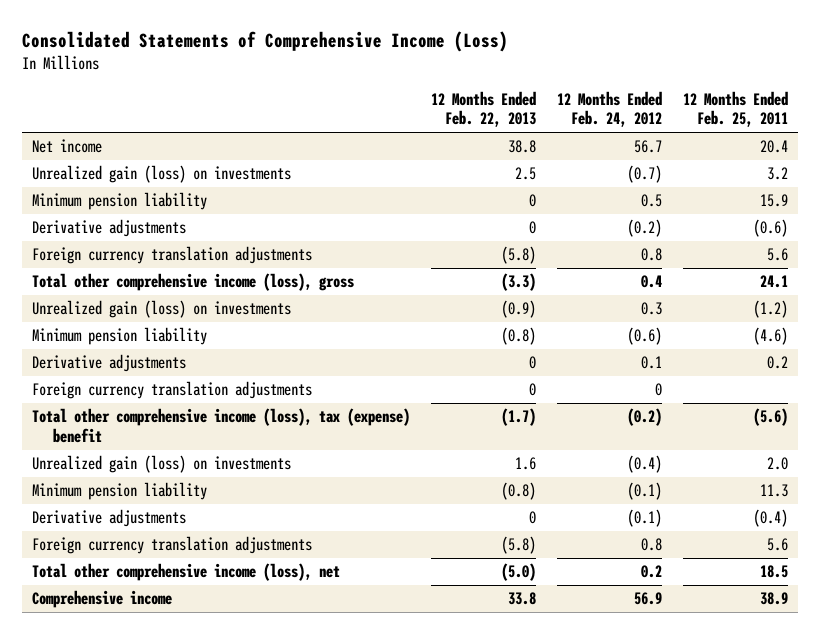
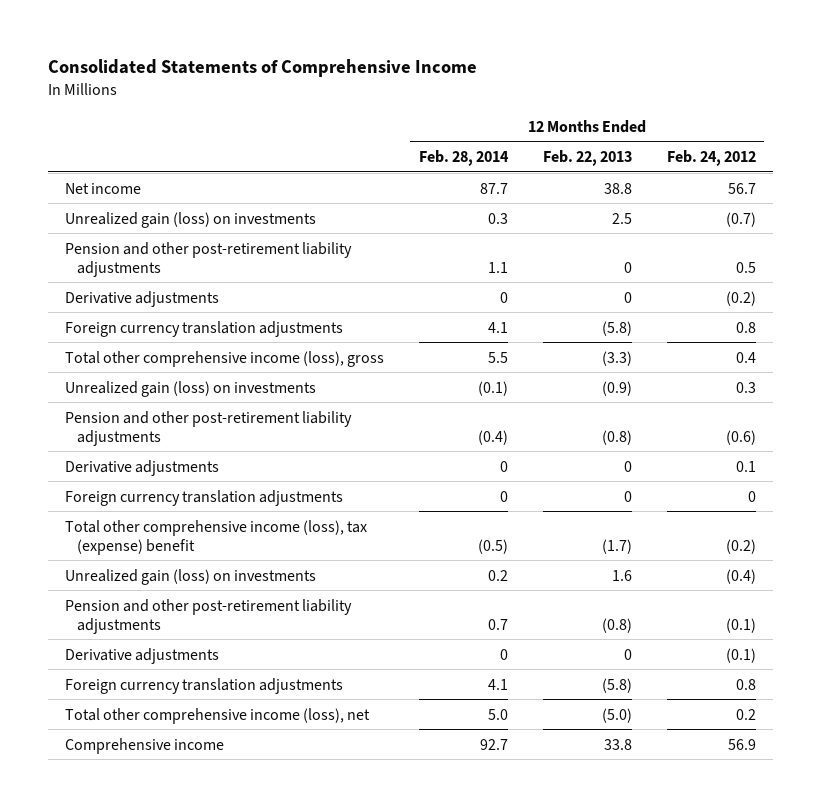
- Consolidated Statements of Comprehensive Income (Loss)
+ Consolidated Statements of Comprehensive Income
- | 12 Months Ended Feb. 22, 2013 | 12 Months Ended Feb. 24, 2012 | 12 Months Ended Feb. 25, 2011
+ | 12 Months Ended Feb. 28, 2014 | 12 Months Ended Feb. 22, 2013 | 12 Months Ended Feb. 24, 2012
- Minimum pension liability | 0 | 0.5 | 15.9
+ Pension and other post-retirement liability adjustments | 1.1 | 0 | 0.5
- Minimum pension liability | (0.8) | (0.6) | (4.6)
+ Pension and other post-retirement liability adjustments | (0.4) | (0.8) | (0.6)
- Minimum pension liability | (0.8) | (0.1) | 11.3
+ Pension and other post-retirement liability adjustments | 0.7 | (0.8) | (0.1)

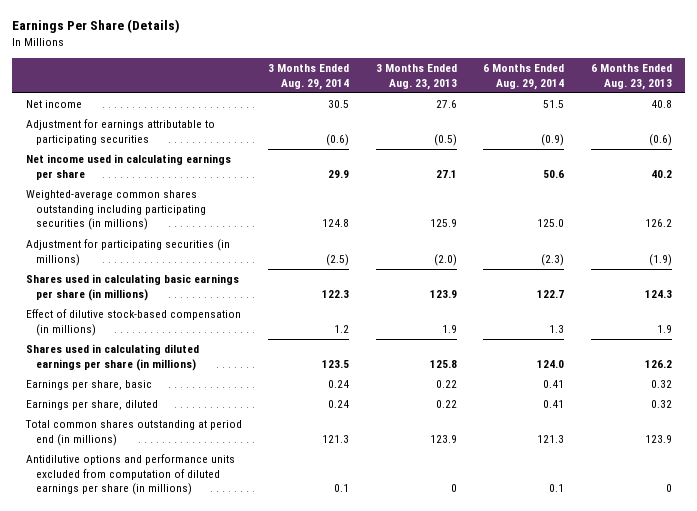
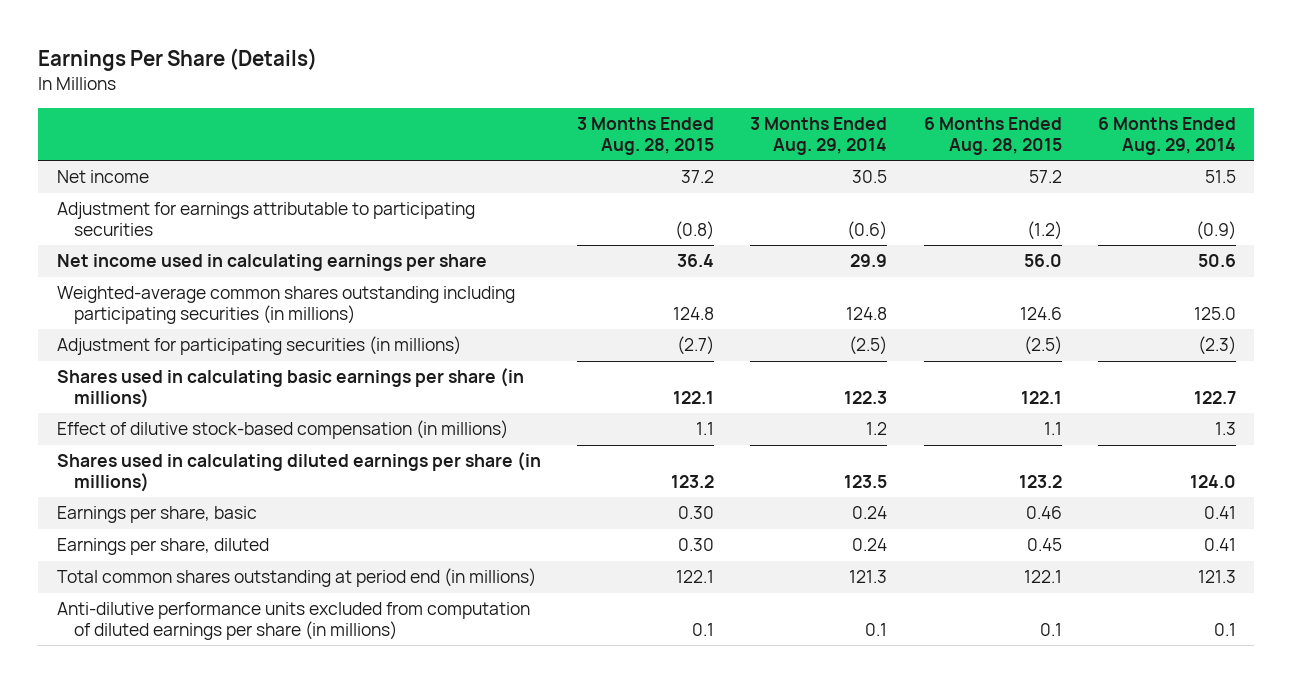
- | 3 Months Ended Aug. 29, 2014 | 3 Months Ended Aug. 23, 2013 | 6 Months Ended Aug. 29, 2014 | 6 Months Ended Aug. 23, 2013
+ | 3 Months Ended Aug. 28, 2015 | 3 Months Ended Aug. 29, 2014 | 6 Months Ended Aug. 28, 2015 | 6 Months Ended Aug. 29, 2014
- Antidilutive options and performance units excluded from computation of diluted earnings per share (in millions) | 0.1 | 0 | 0.1 | 0
+ Anti-dilutive performance units excluded from computation of diluted earnings per share (in millions) | 0.1 | 0.1 | 0.1 | 0.1

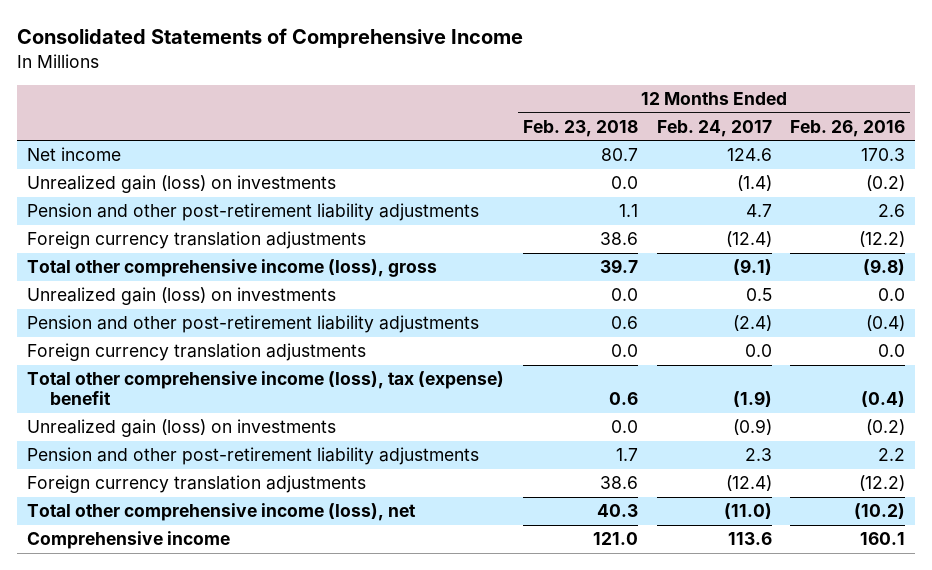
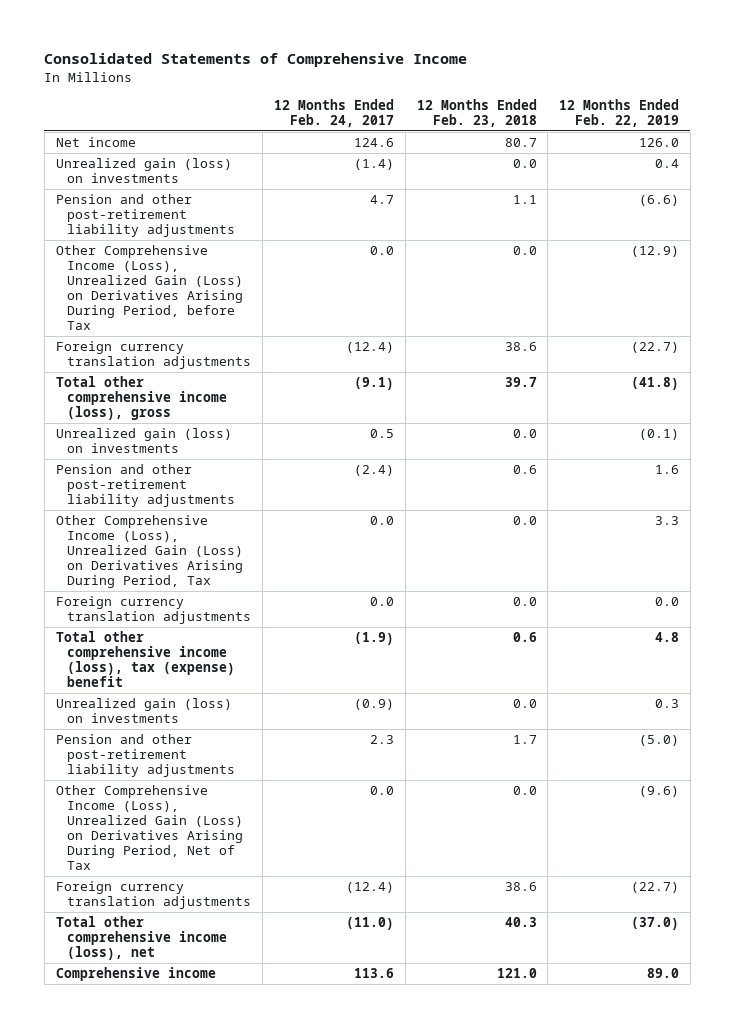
- | 12 Months Ended Feb. 23, 2018 | 12 Months Ended Feb. 24, 2017 | 12 Months Ended Feb. 26, 2016
+ | 12 Months Ended Feb. 24, 2017 | 12 Months Ended Feb. 23, 2018 | 12 Months Ended Feb. 22, 2019
+ Other Comprehensive Income (Loss), Unrealized Gain (Loss) on Derivatives Arising During Period, before Tax | 0.0 | 0.0 | (12.9)
+ Other Comprehensive Income (Loss), Unrealized Gain (Loss) on Derivatives Arising During Period, Tax | 0.0 | 0.0 | 3.3
+ Other Comprehensive Income (Loss), Unrealized Gain (Loss) on Derivatives Arising During Period, Net of Tax | 0.0 | 0.0 | (9.6)

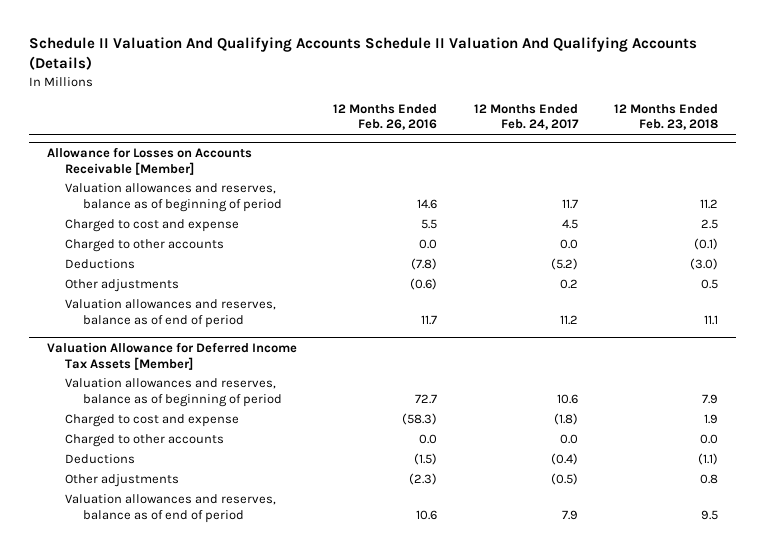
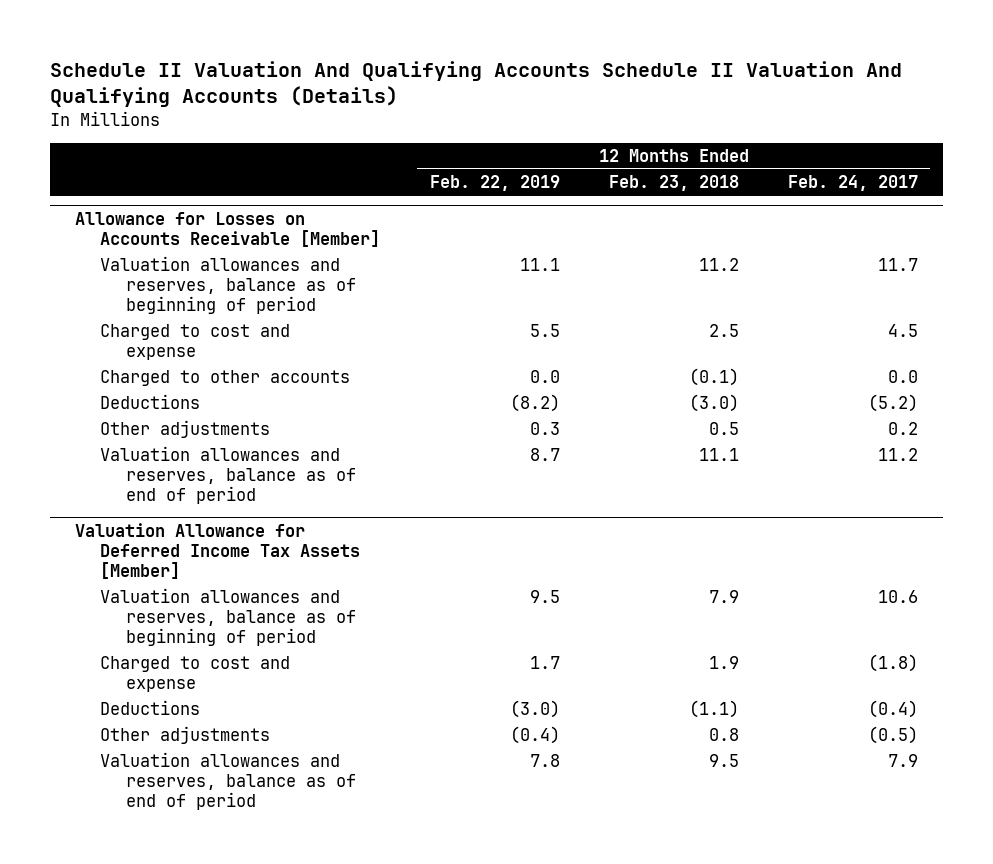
- | 12 Months Ended Feb. 26, 2016 | 12 Months Ended Feb. 24, 2017 | 12 Months Ended Feb. 23, 2018
+ | 12 Months Ended Feb. 22, 2019 | 12 Months Ended Feb. 23, 2018 | 12 Months Ended Feb. 24, 2017
@ Valuation Allowance for Deferred Income Tax Assets [Member]
- Charged to other accounts | 0.0 | 0.0 | 0.0

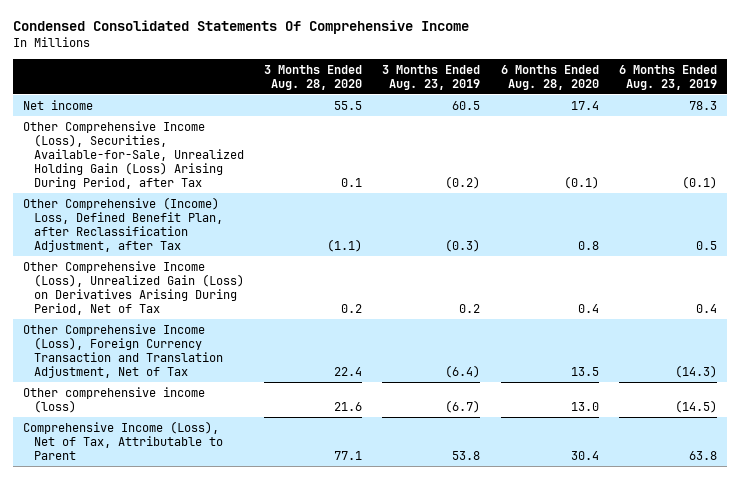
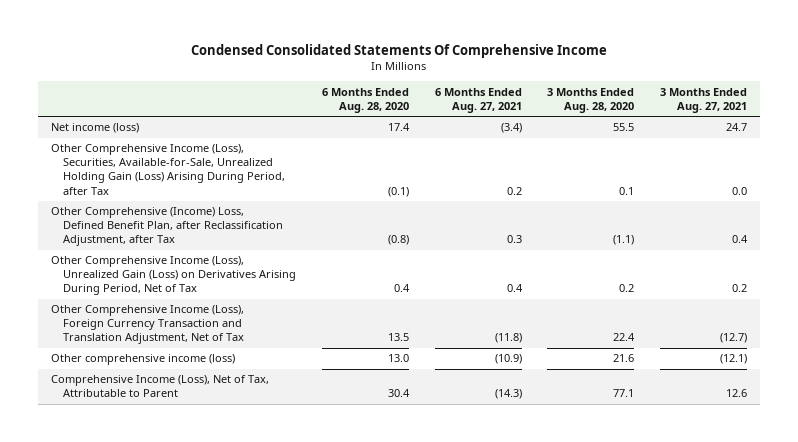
- | 3 Months Ended Aug. 28, 2020 | 3 Months Ended Aug. 23, 2019 | 6 Months Ended Aug. 28, 2020 | 6 Months Ended Aug. 23, 2019
+ | 6 Months Ended Aug. 28, 2020 | 6 Months Ended Aug. 27, 2021 | 3 Months Ended Aug. 28, 2020 | 3 Months Ended Aug. 27, 2021
- Net income | 55.5 | 60.5 | 17.4 | 78.3
+ Net income (loss) | 17.4 | (3.4) | 55.5 | 24.7
- Other Comprehensive (Income) Loss, Defined Benefit Plan, after Reclassification Adjustment, after Tax | (1.1) | (0.3) | 0.8 | 0.5
+ Other Comprehensive (Income) Loss, Defined Benefit Plan, after Reclassification Adjustment, after Tax | (0.8) | 0.3 | (1.1) | 0.4

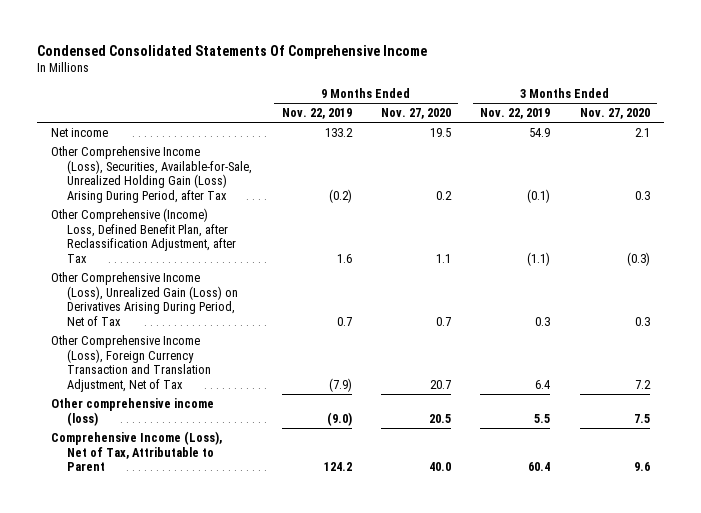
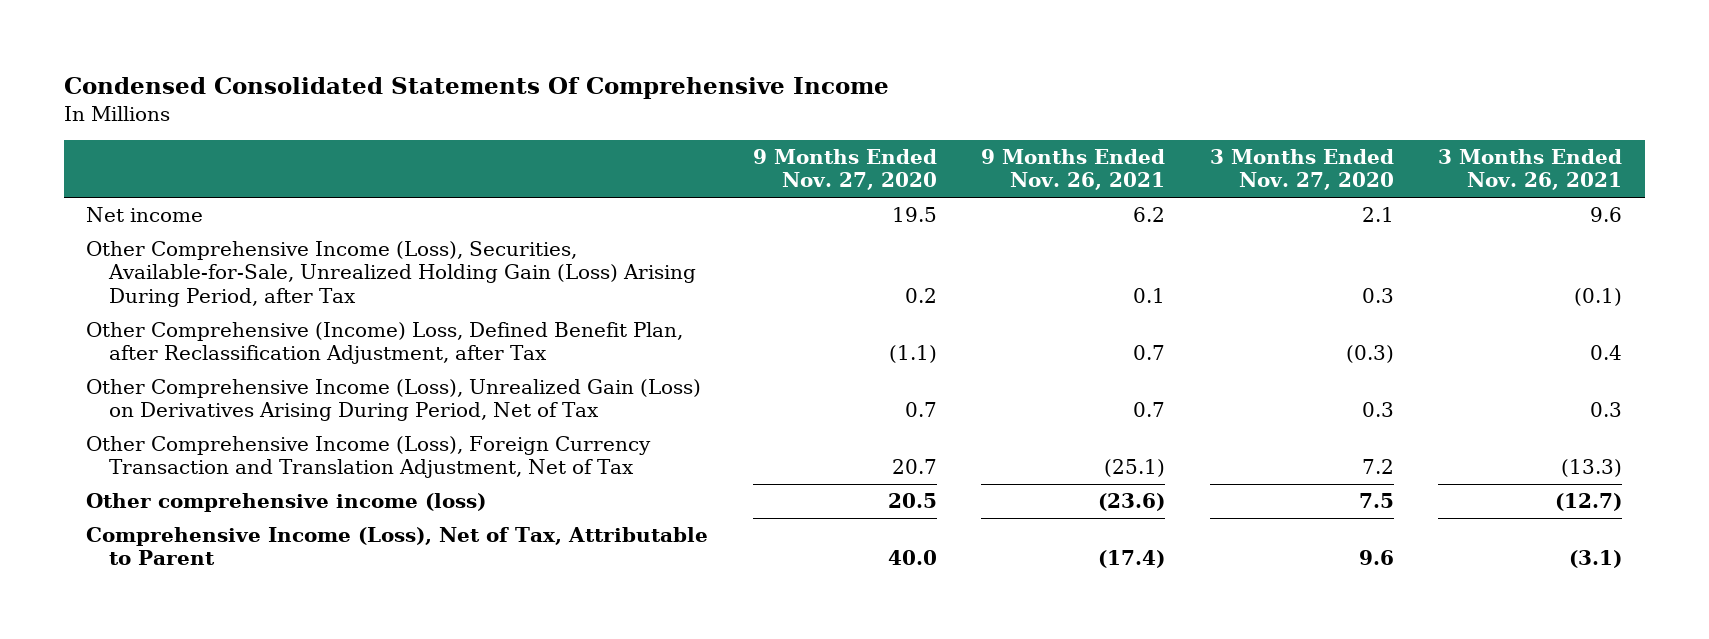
- | 9 Months Ended Nov. 22, 2019 | 9 Months Ended Nov. 27, 2020 | 3 Months Ended Nov. 22, 2019 | 3 Months Ended Nov. 27, 2020
+ | 9 Months Ended Nov. 27, 2020 | 9 Months Ended Nov. 26, 2021 | 3 Months Ended Nov. 27, 2020 | 3 Months Ended Nov. 26, 2021
- Other Comprehensive (Income) Loss, Defined Benefit Plan, after Reclassification Adjustment, after Tax | 1.6 | 1.1 | (1.1) | (0.3)
+ Other Comprehensive (Income) Loss, Defined Benefit Plan, after Reclassification Adjustment, after Tax | (1.1) | 0.7 | (0.3) | 0.4

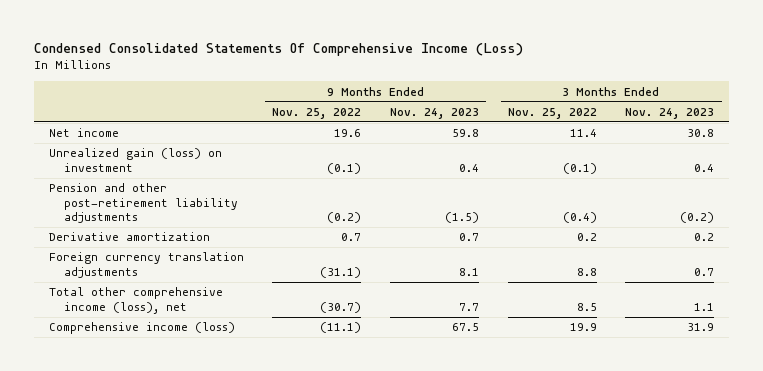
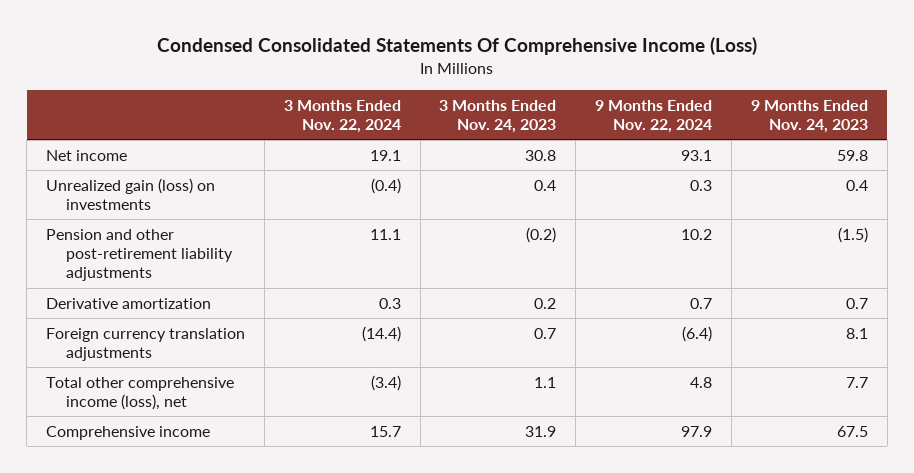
- | 9 Months Ended Nov. 25, 2022 | 9 Months Ended Nov. 24, 2023 | 3 Months Ended Nov. 25, 2022 | 3 Months Ended Nov. 24, 2023
+ | 3 Months Ended Nov. 22, 2024 | 3 Months Ended Nov. 24, 2023 | 9 Months Ended Nov. 22, 2024 | 9 Months Ended Nov. 24, 2023
- Unrealized gain (loss) on investment | (0.1) | 0.4 | (0.1) | 0.4
+ Unrealized gain (loss) on investments | (0.4) | 0.4 | 0.3 | 0.4
- Comprehensive income (loss) | (11.1) | 67.5 | 19.9 | 31.9
+ Comprehensive income | 15.7 | 31.9 | 97.9 | 67.5

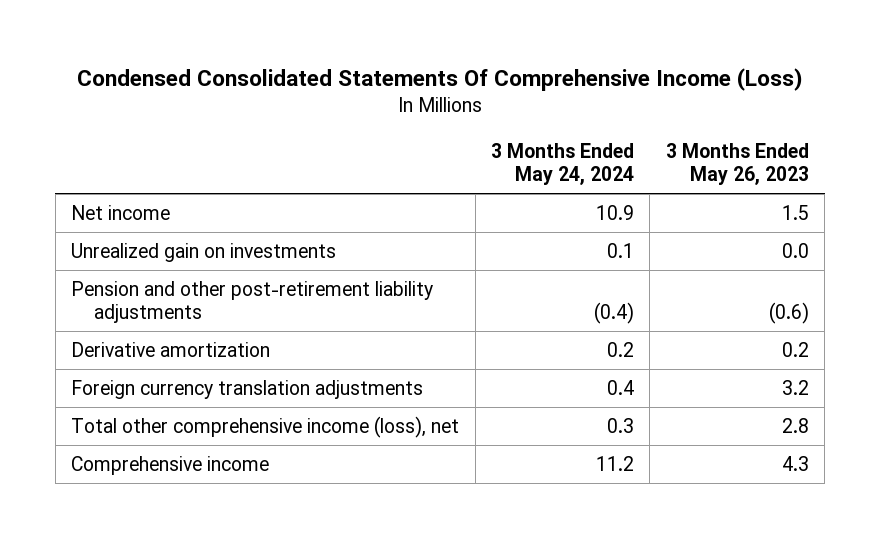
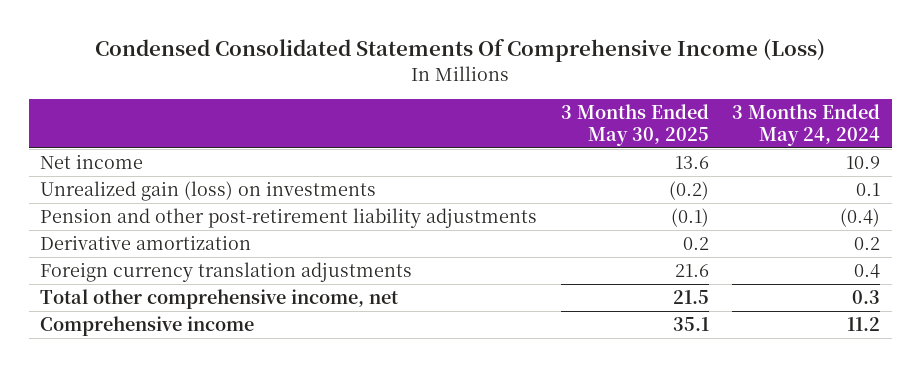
- | 3 Months Ended May 24, 2024 | 3 Months Ended May 26, 2023
+ | 3 Months Ended May 30, 2025 | 3 Months Ended May 24, 2024
- Unrealized gain on investments | 0.1 | 0.0
+ Unrealized gain (loss) on investments | (0.2) | 0.1
- Total other comprehensive income (loss), net | 0.3 | 2.8
+ Total other comprehensive income, net | 21.5 | 0.3

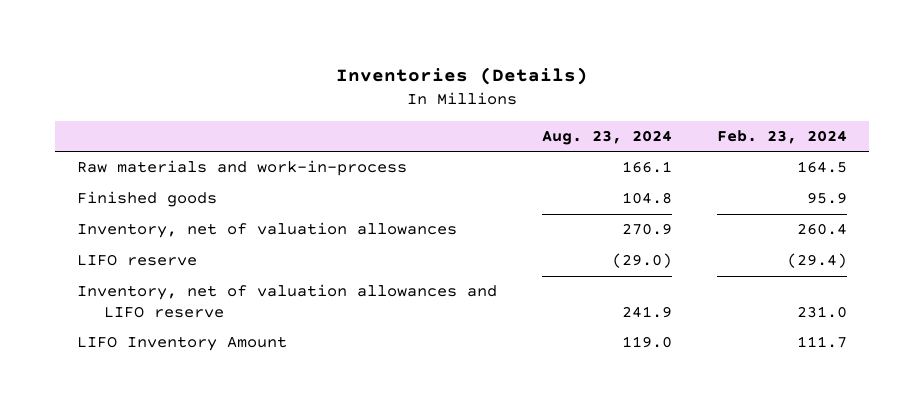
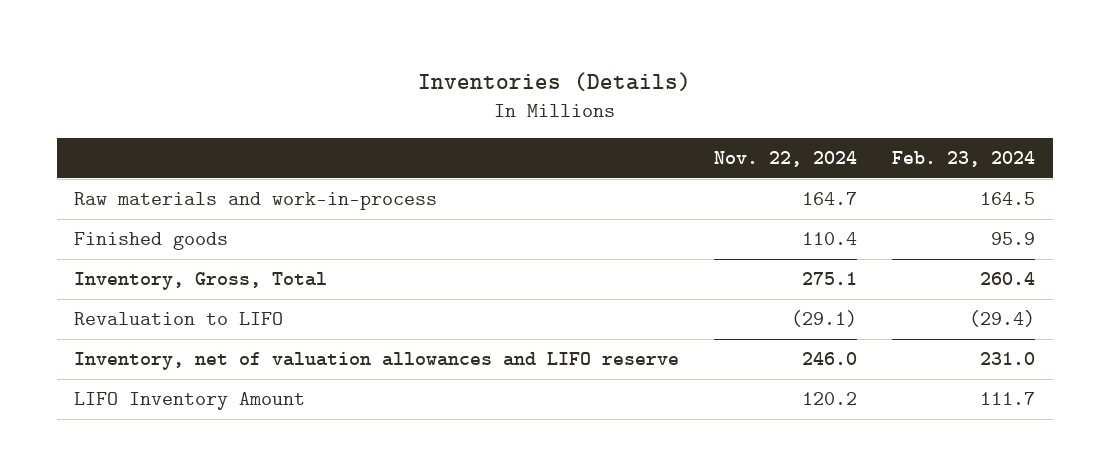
- | Aug. 23, 2024 | Feb. 23, 2024
+ | Nov. 22, 2024 | Feb. 23, 2024
- Inventory, net of valuation allowances | 270.9 | 260.4
- LIFO reserve | (29.0) | (29.4)
+ Inventory, Gross, Total | 275.1 | 260.4
+ Revaluation to LIFO | (29.1) | (29.4)

